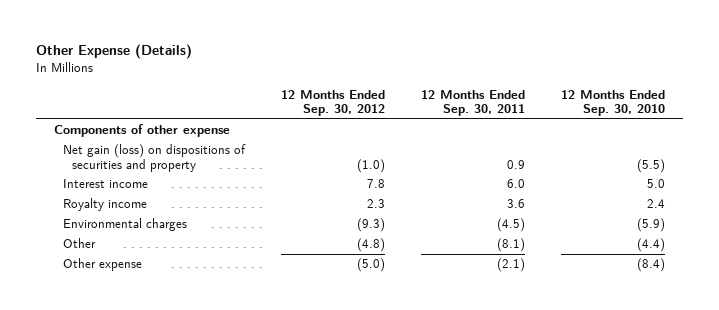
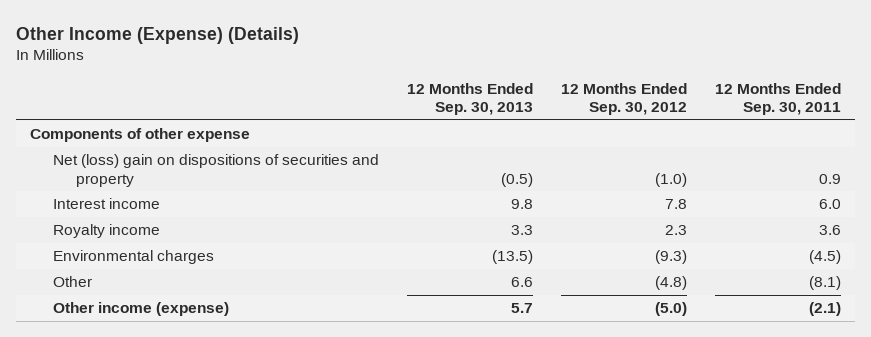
- Other Expense (Details)
+ Other Income (Expense) (Details)
- | 12 Months Ended Sep. 30, 2012 | 12 Months Ended Sep. 30, 2011 | 12 Months Ended Sep. 30, 2010
+ | 12 Months Ended Sep. 30, 2013 | 12 Months Ended Sep. 30, 2012 | 12 Months Ended Sep. 30, 2011
- Net gain (loss) on dispositions of securities and property | (1.0) | 0.9 | (5.5)
+ Net (loss) gain on dispositions of securities and property | (0.5) | (1.0) | 0.9
- Other expense | (5.0) | (2.1) | (8.4)
+ Other income (expense) | 5.7 | (5.0) | (2.1)

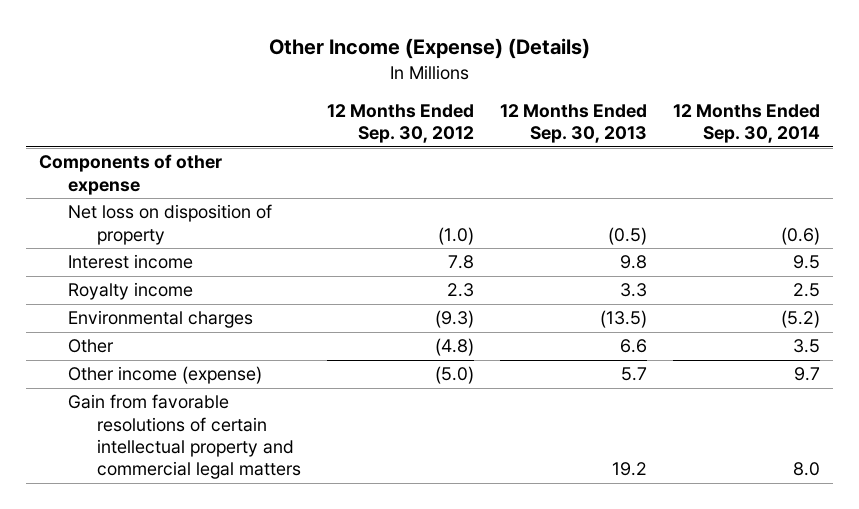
- | 12 Months Ended Sep. 30, 2013 | 12 Months Ended Sep. 30, 2012 | 12 Months Ended Sep. 30, 2011
+ | 12 Months Ended Sep. 30, 2012 | 12 Months Ended Sep. 30, 2013 | 12 Months Ended Sep. 30, 2014
- Net (loss) gain on dispositions of securities and property | (0.5) | (1.0) | 0.9
+ Net loss on disposition of property | (1.0) | (0.5) | (0.6)
+ Gain from favorable resolutions of certain intellectual property and commercial legal matters | | 19.2 | 8.0

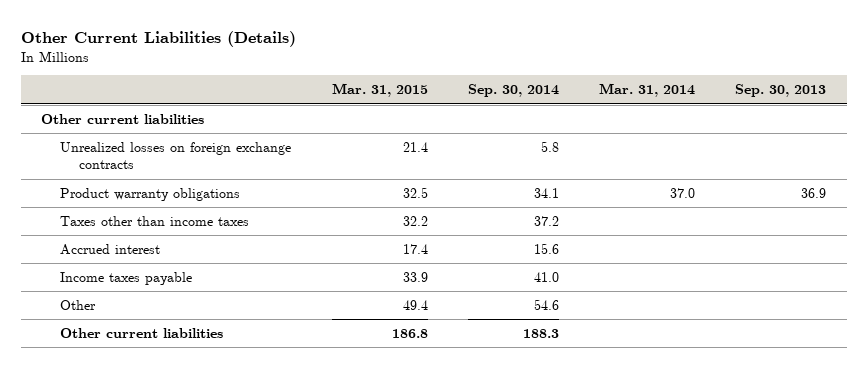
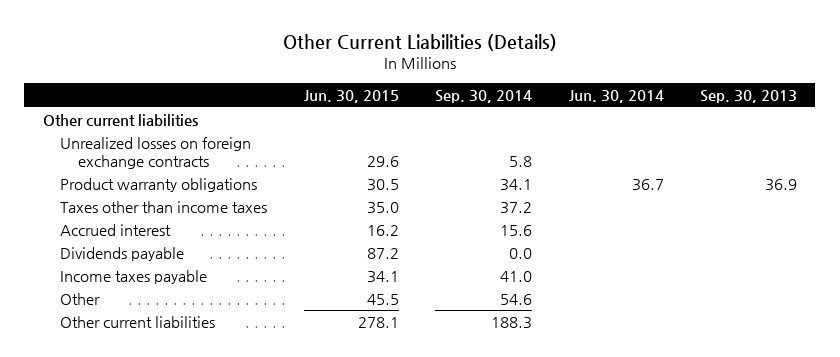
- | Mar. 31, 2015 | Sep. 30, 2014 | Mar. 31, 2014 | Sep. 30, 2013
+ | Jun. 30, 2015 | Sep. 30, 2014 | Jun. 30, 2014 | Sep. 30, 2013
+ Dividends payable | 87.2 | 0.0 | |

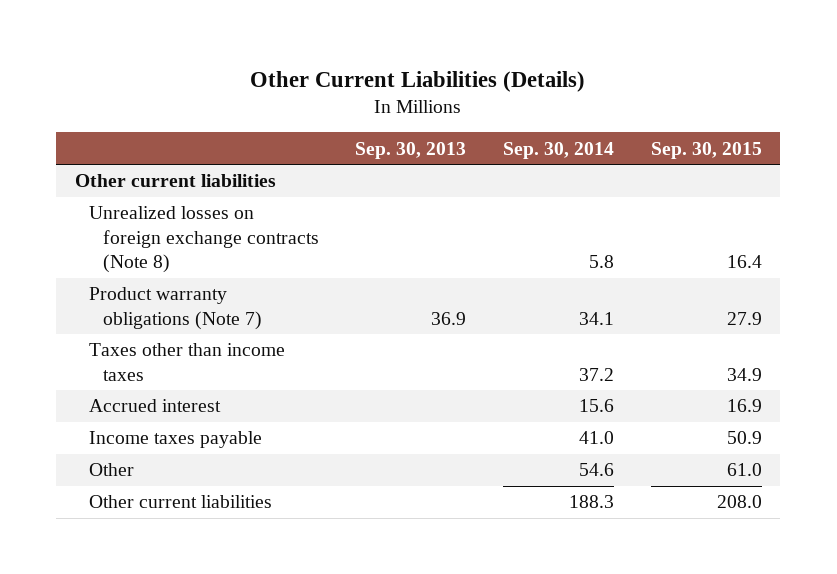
- | Jun. 30, 2015 | Sep. 30, 2014 | Jun. 30, 2014 | Sep. 30, 2013
+ | Sep. 30, 2013 | Sep. 30, 2014 | Sep. 30, 2015
- Unrealized losses on foreign exchange contracts | 29.6 | 5.8 | |
- Product warranty obligations | 30.5 | 34.1 | 36.7 | 36.9
+ Unrealized losses on foreign exchange contracts (Note 8) | | 5.8 | 16.4
+ Product warranty obligations (Note 7) | 36.9 | 34.1 | 27.9
- Dividends payable | 87.2 | 0.0 | |

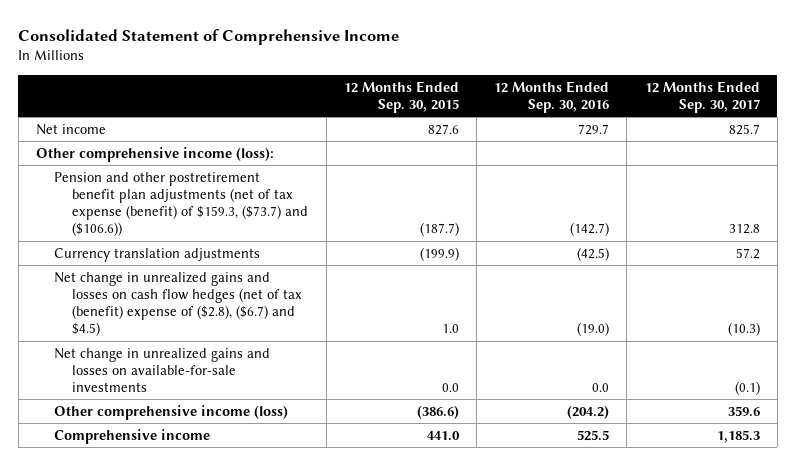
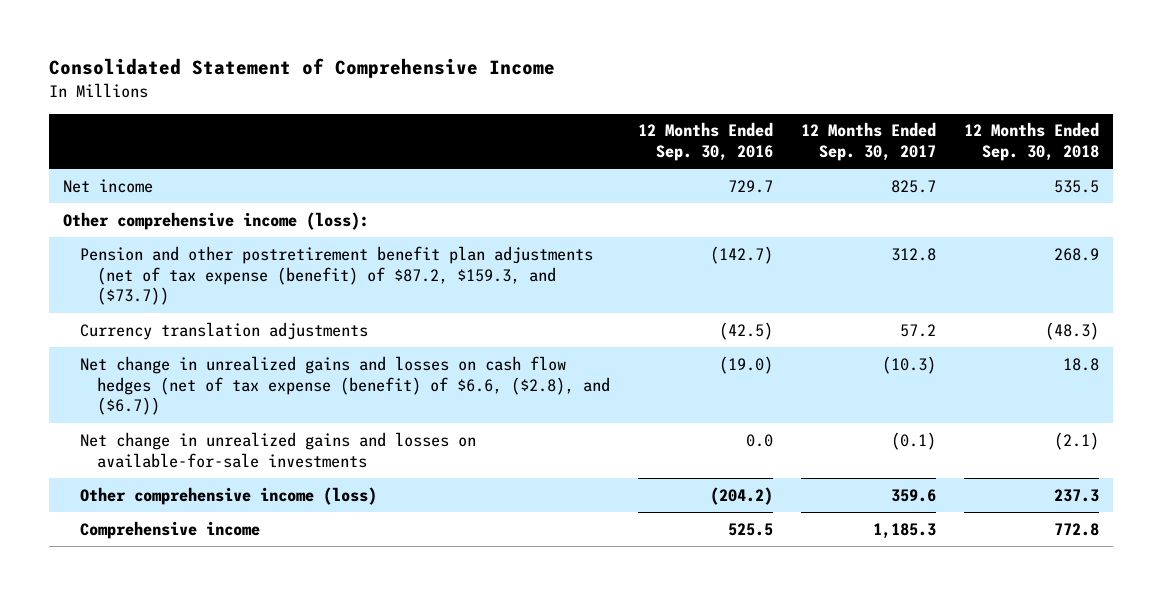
- | 12 Months Ended Sep. 30, 2015 | 12 Months Ended Sep. 30, 2016 | 12 Months Ended Sep. 30, 2017
+ | 12 Months Ended Sep. 30, 2016 | 12 Months Ended Sep. 30, 2017 | 12 Months Ended Sep. 30, 2018
- Pension and other postretirement benefit plan adjustments (net of tax expense (benefit) of $159.3, ($73.7) and ($106.6)) | (187.7) | (142.7) | 312.8
+ Pension and other postretirement benefit plan adjustments (net of tax expense (benefit) of $87.2, $159.3, and ($73.7)) | (142.7) | 312.8 | 268.9
- Net change in unrealized gains and losses on cash flow hedges (net of tax (benefit) expense of ($2.8), ($6.7) and $4.5) | 1.0 | (19.0) | (10.3)
+ Net change in unrealized gains and losses on cash flow hedges (net of tax expense (benefit) of $6.6, ($2.8), and ($6.7)) | (19.0) | (10.3) | 18.8

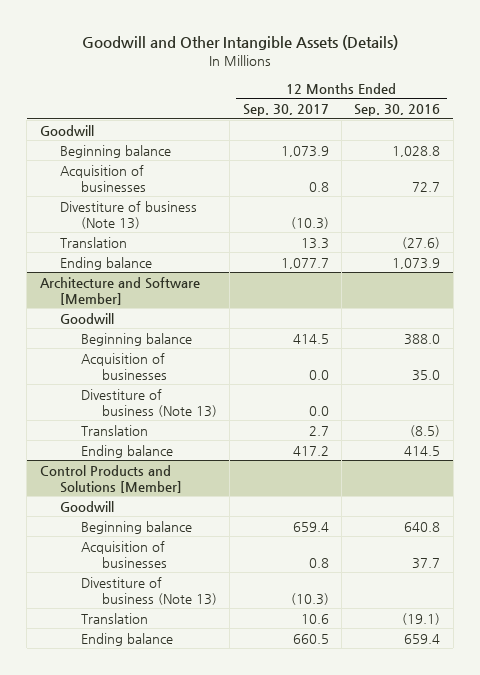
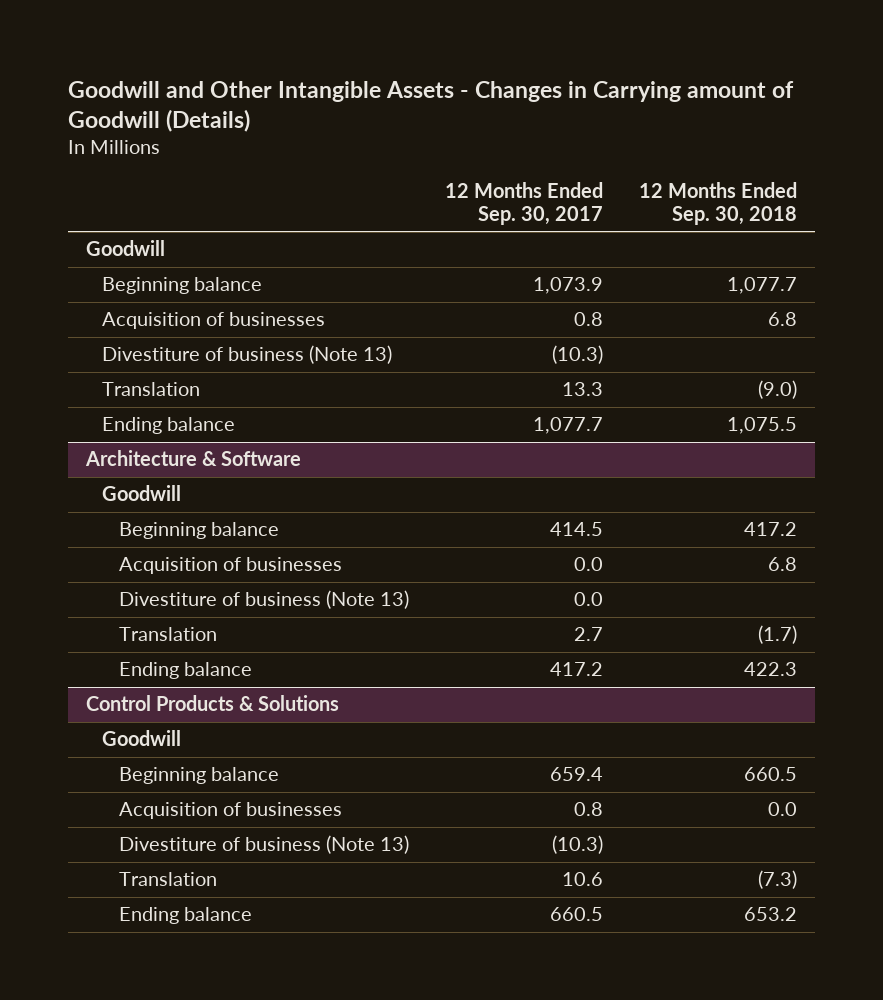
- Goodwill and Other Intangible Assets (Details)
+ Goodwill and Other Intangible Assets - Changes in Carrying amount of Goodwill (Details)
- | 12 Months Ended Sep. 30, 2017 | 12 Months Ended Sep. 30, 2016
+ | 12 Months Ended Sep. 30, 2017 | 12 Months Ended Sep. 30, 2018
- Architecture and Software [Member]
+ Architecture & Software
- Control Products and Solutions [Member]
+ Control Products & Solutions

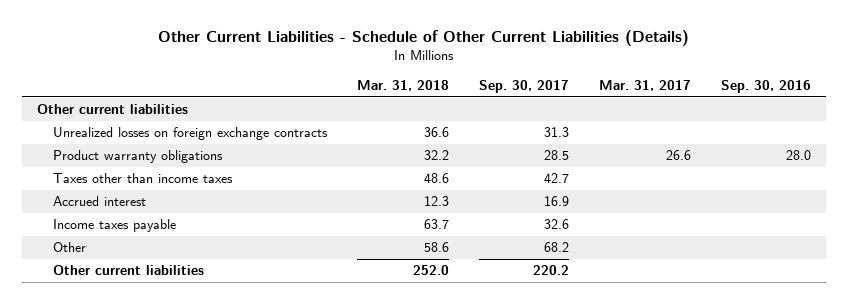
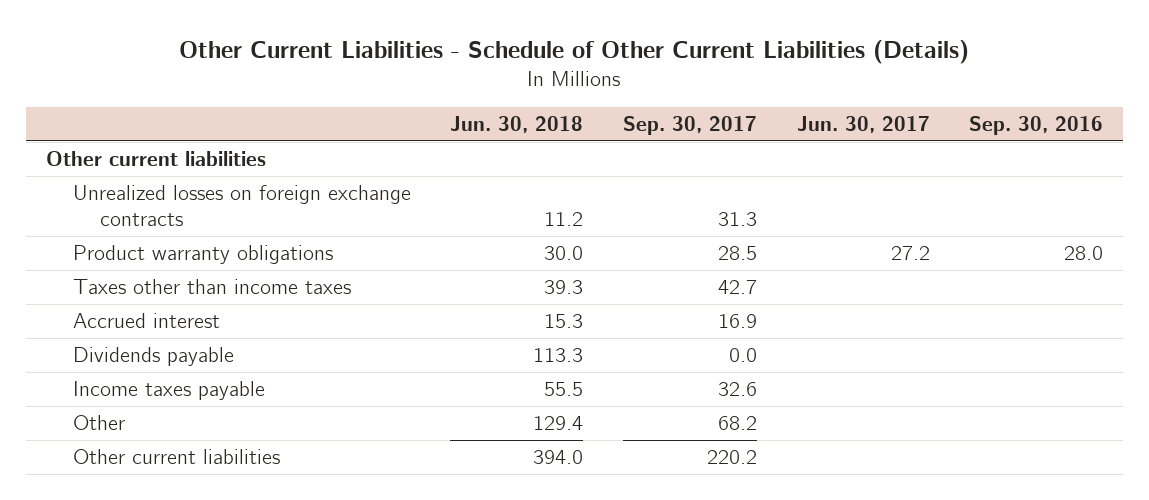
- | Mar. 31, 2018 | Sep. 30, 2017 | Mar. 31, 2017 | Sep. 30, 2016
+ | Jun. 30, 2018 | Sep. 30, 2017 | Jun. 30, 2017 | Sep. 30, 2016
+ Dividends payable | 113.3 | 0.0 | |

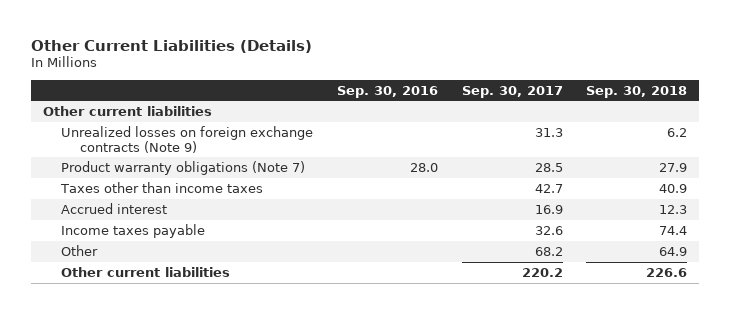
- Other Current Liabilities - Schedule of Other Current Liabilities (Details)
+ Other Current Liabilities (Details)
- | Jun. 30, 2018 | Sep. 30, 2017 | Jun. 30, 2017 | Sep. 30, 2016
+ | Sep. 30, 2016 | Sep. 30, 2017 | Sep. 30, 2018
- Unrealized losses on foreign exchange contracts | 11.2 | 31.3 | |
- Product warranty obligations | 30.0 | 28.5 | 27.2 | 28.0
+ Unrealized losses on foreign exchange contracts (Note 9) | | 31.3 | 6.2
+ Product warranty obligations (Note 7) | 28.0 | 28.5 | 27.9
- Dividends payable | 113.3 | 0.0 | |

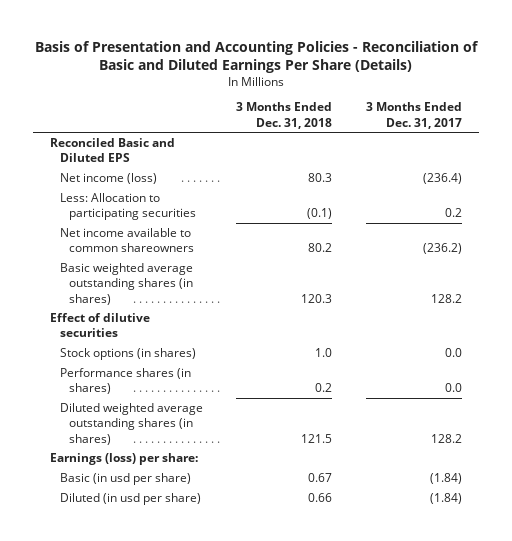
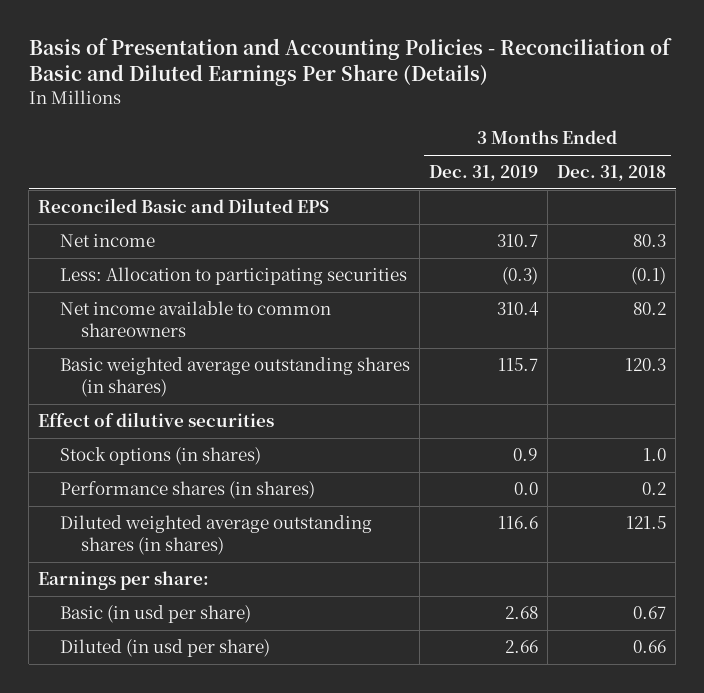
- | 3 Months Ended Dec. 31, 2018 | 3 Months Ended Dec. 31, 2017
+ | 3 Months Ended Dec. 31, 2019 | 3 Months Ended Dec. 31, 2018
- Net income (loss) | 80.3 | (236.4)
+ Net income | 310.7 | 80.3
- Earnings (loss) per share:
+ Earnings per share:

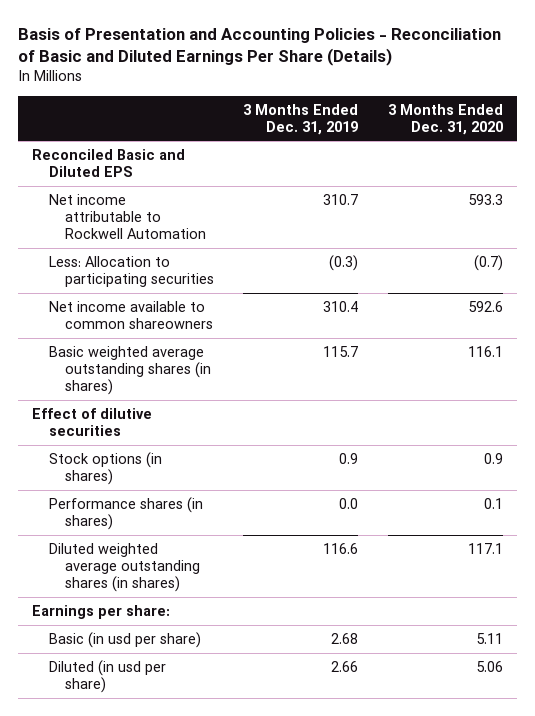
- | 3 Months Ended Dec. 31, 2019 | 3 Months Ended Dec. 31, 2018
+ | 3 Months Ended Dec. 31, 2019 | 3 Months Ended Dec. 31, 2020
- Net income | 310.7 | 80.3
+ Net income attributable to Rockwell Automation | 310.7 | 593.3

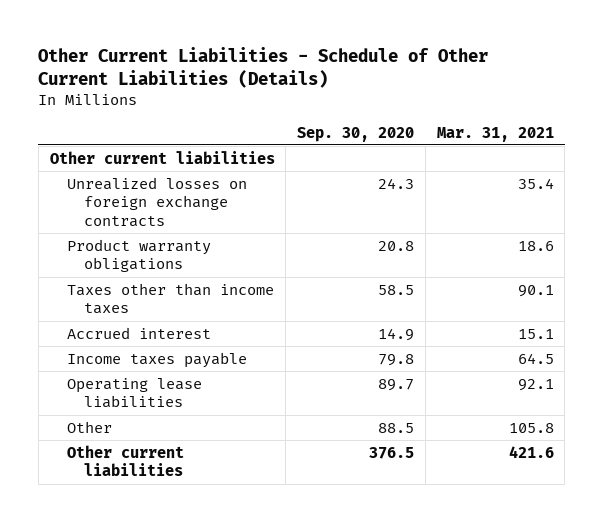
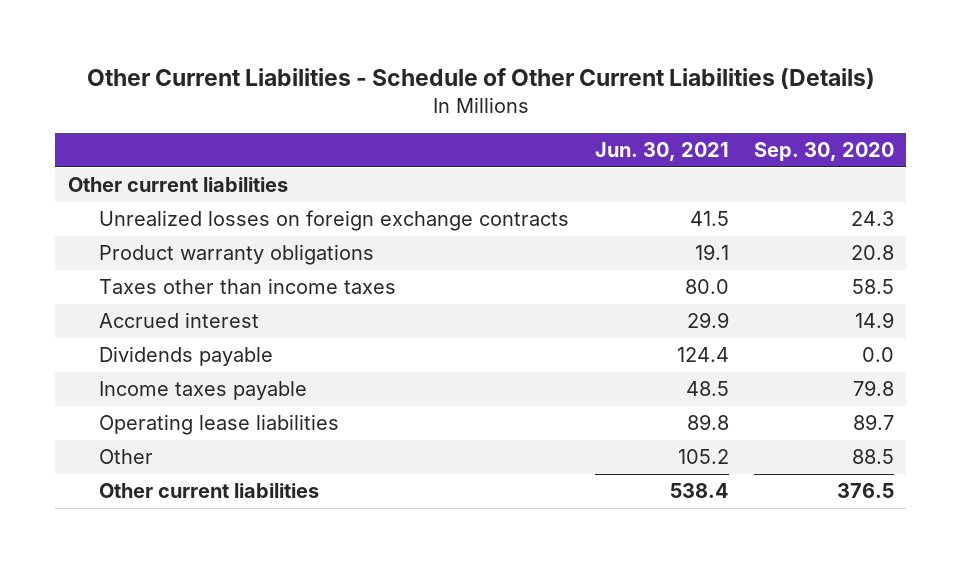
- | Sep. 30, 2020 | Mar. 31, 2021
+ | Jun. 30, 2021 | Sep. 30, 2020
+ Dividends payable | 124.4 | 0.0

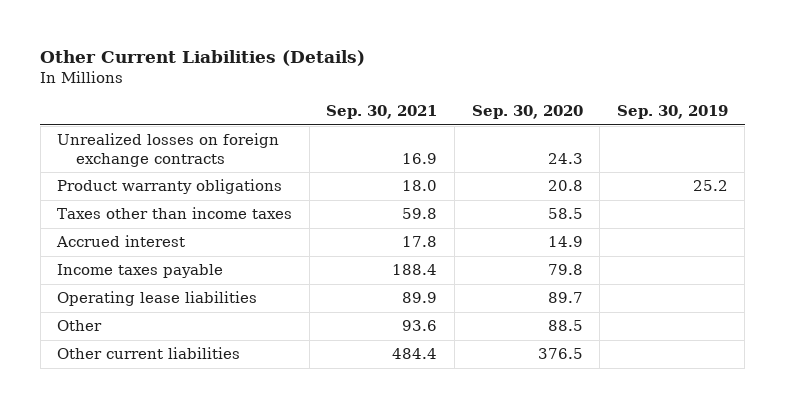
- Other Current Liabilities - Schedule of Other Current Liabilities (Details)
+ Other Current Liabilities (Details)
- | Jun. 30, 2021 | Sep. 30, 2020
+ | Sep. 30, 2021 | Sep. 30, 2020 | Sep. 30, 2019
- Other current liabilities
- Dividends payable | 124.4 | 0.0

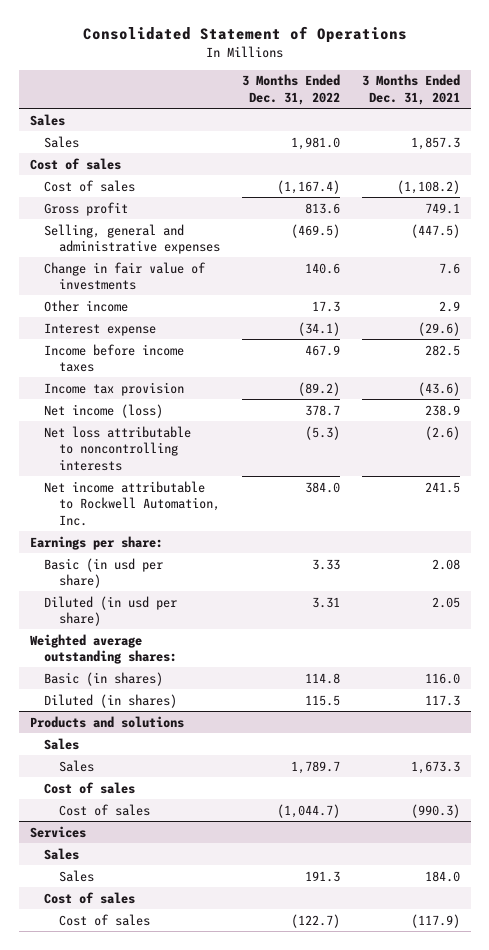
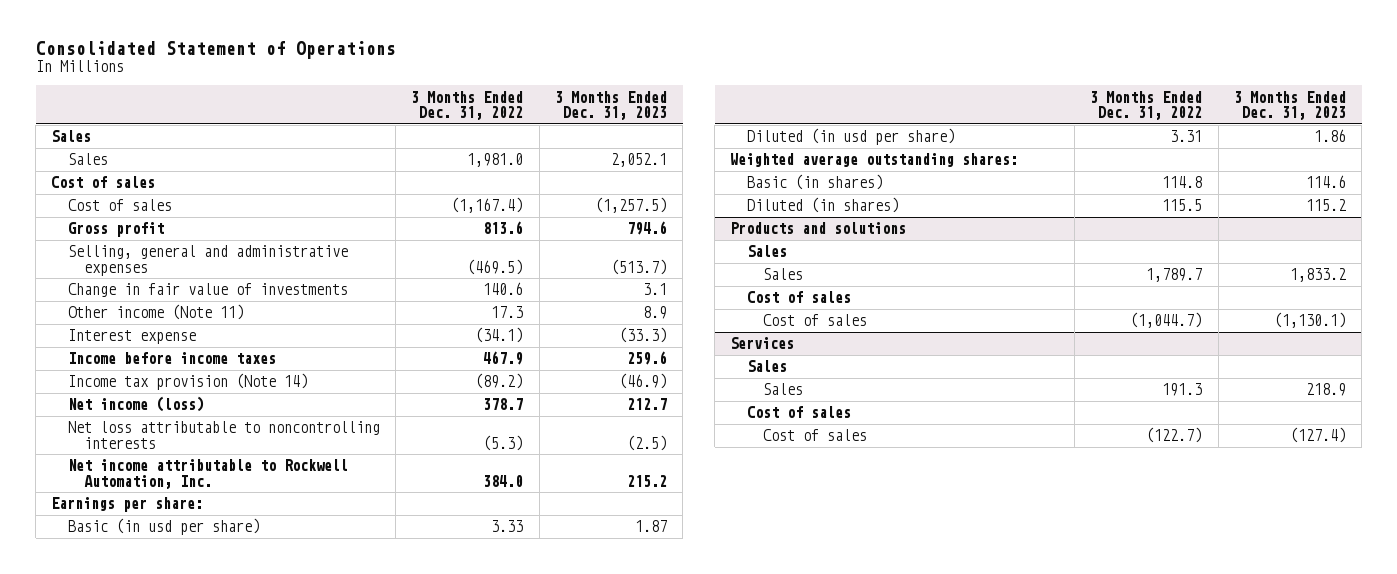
- | 3 Months Ended Dec. 31, 2022 | 3 Months Ended Dec. 31, 2021
+ | 3 Months Ended Dec. 31, 2022 | 3 Months Ended Dec. 31, 2023
- Other income | 17.3 | 2.9
+ Other income (Note 11) | 17.3 | 8.9
- Income tax provision | (89.2) | (43.6)
+ Income tax provision (Note 14) | (89.2) | (46.9)

